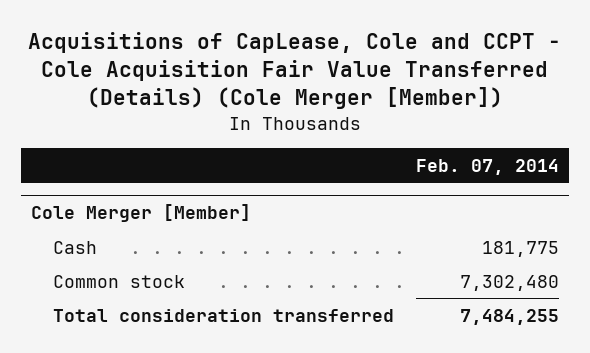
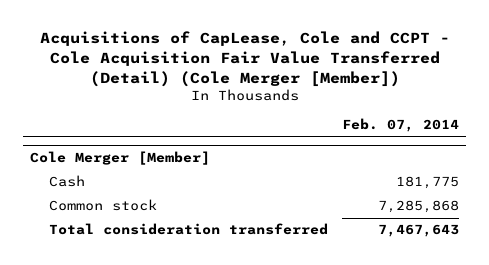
- Acquisitions of CapLease, Cole and CCPT - Cole Acquisition Fair Value Transferred (Details) (Cole Merger [Member])
+ Acquisitions of CapLease, Cole and CCPT - Cole Acquisition Fair Value Transferred (Detail) (Cole Merger [Member])
@ Cole Merger [Member]
- Common stock | 7,302,480
- Total consideration transferred | 7,484,255
+ Common stock | 7,285,868
+ Total consideration transferred | 7,467,643

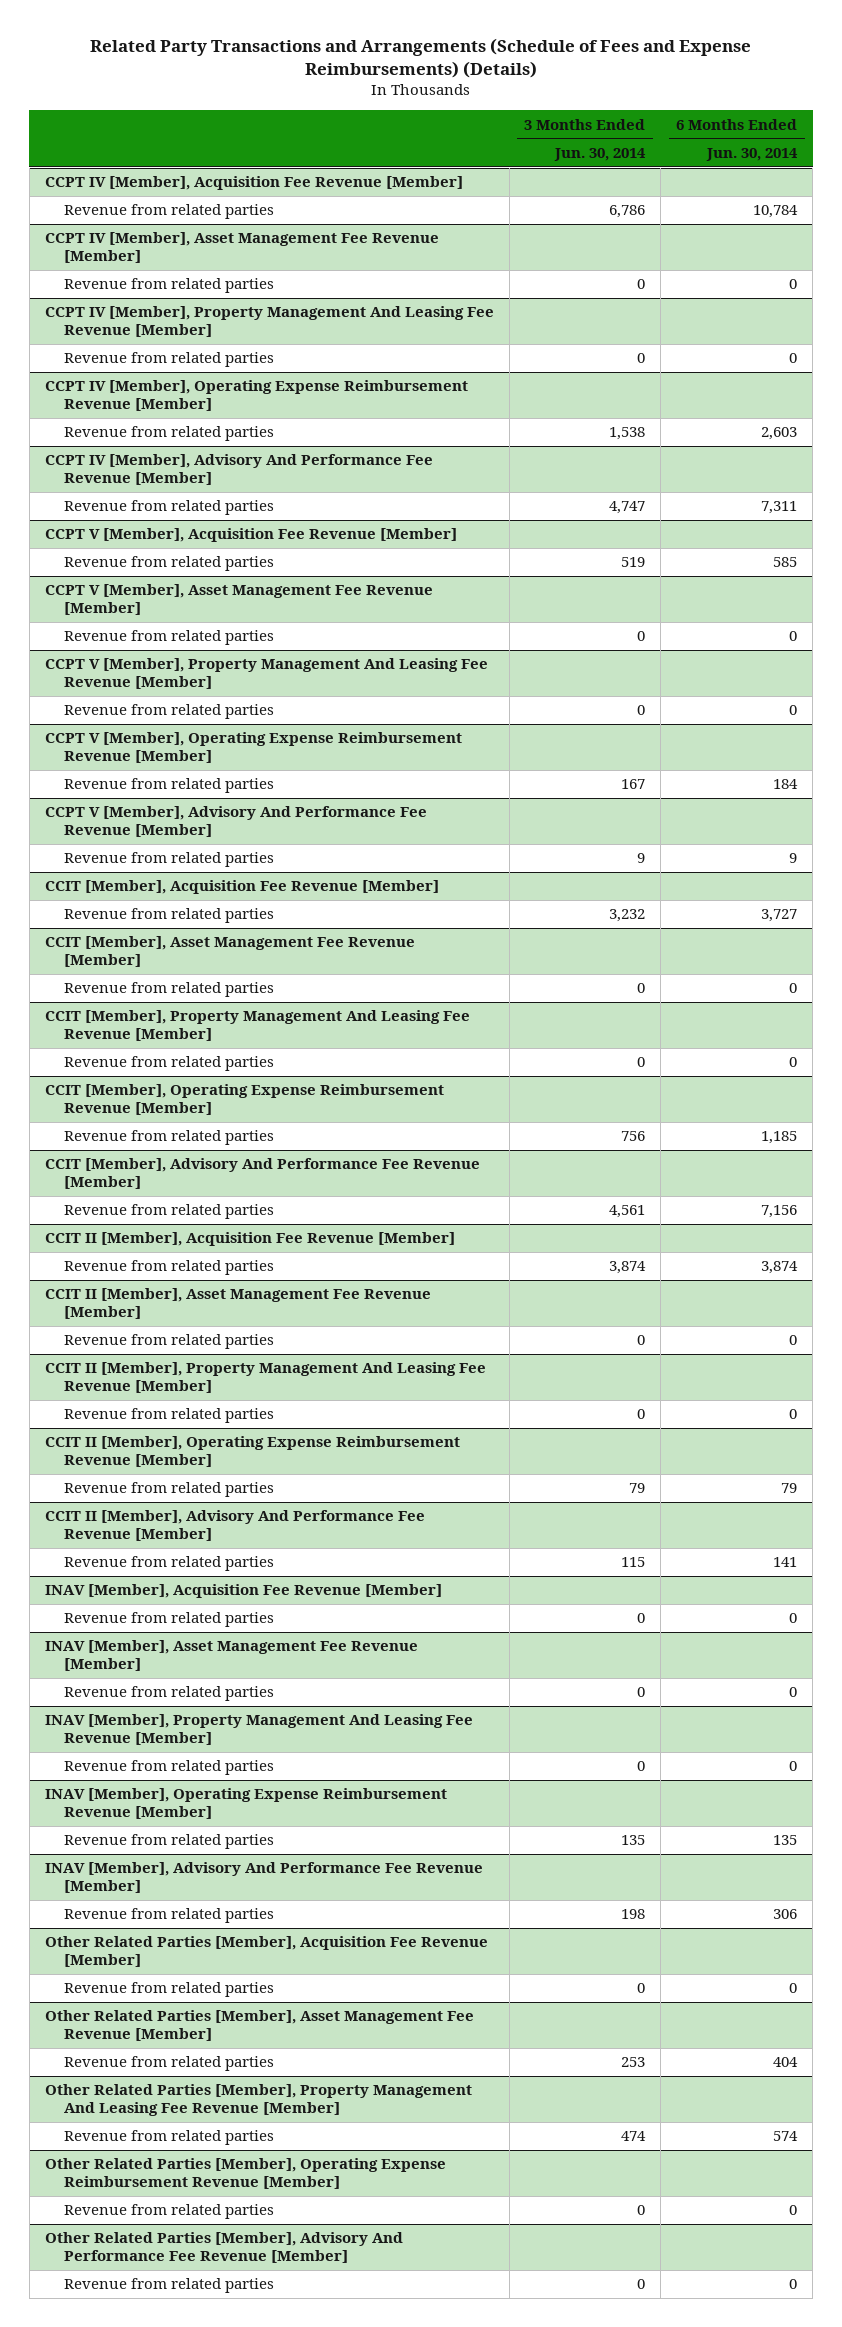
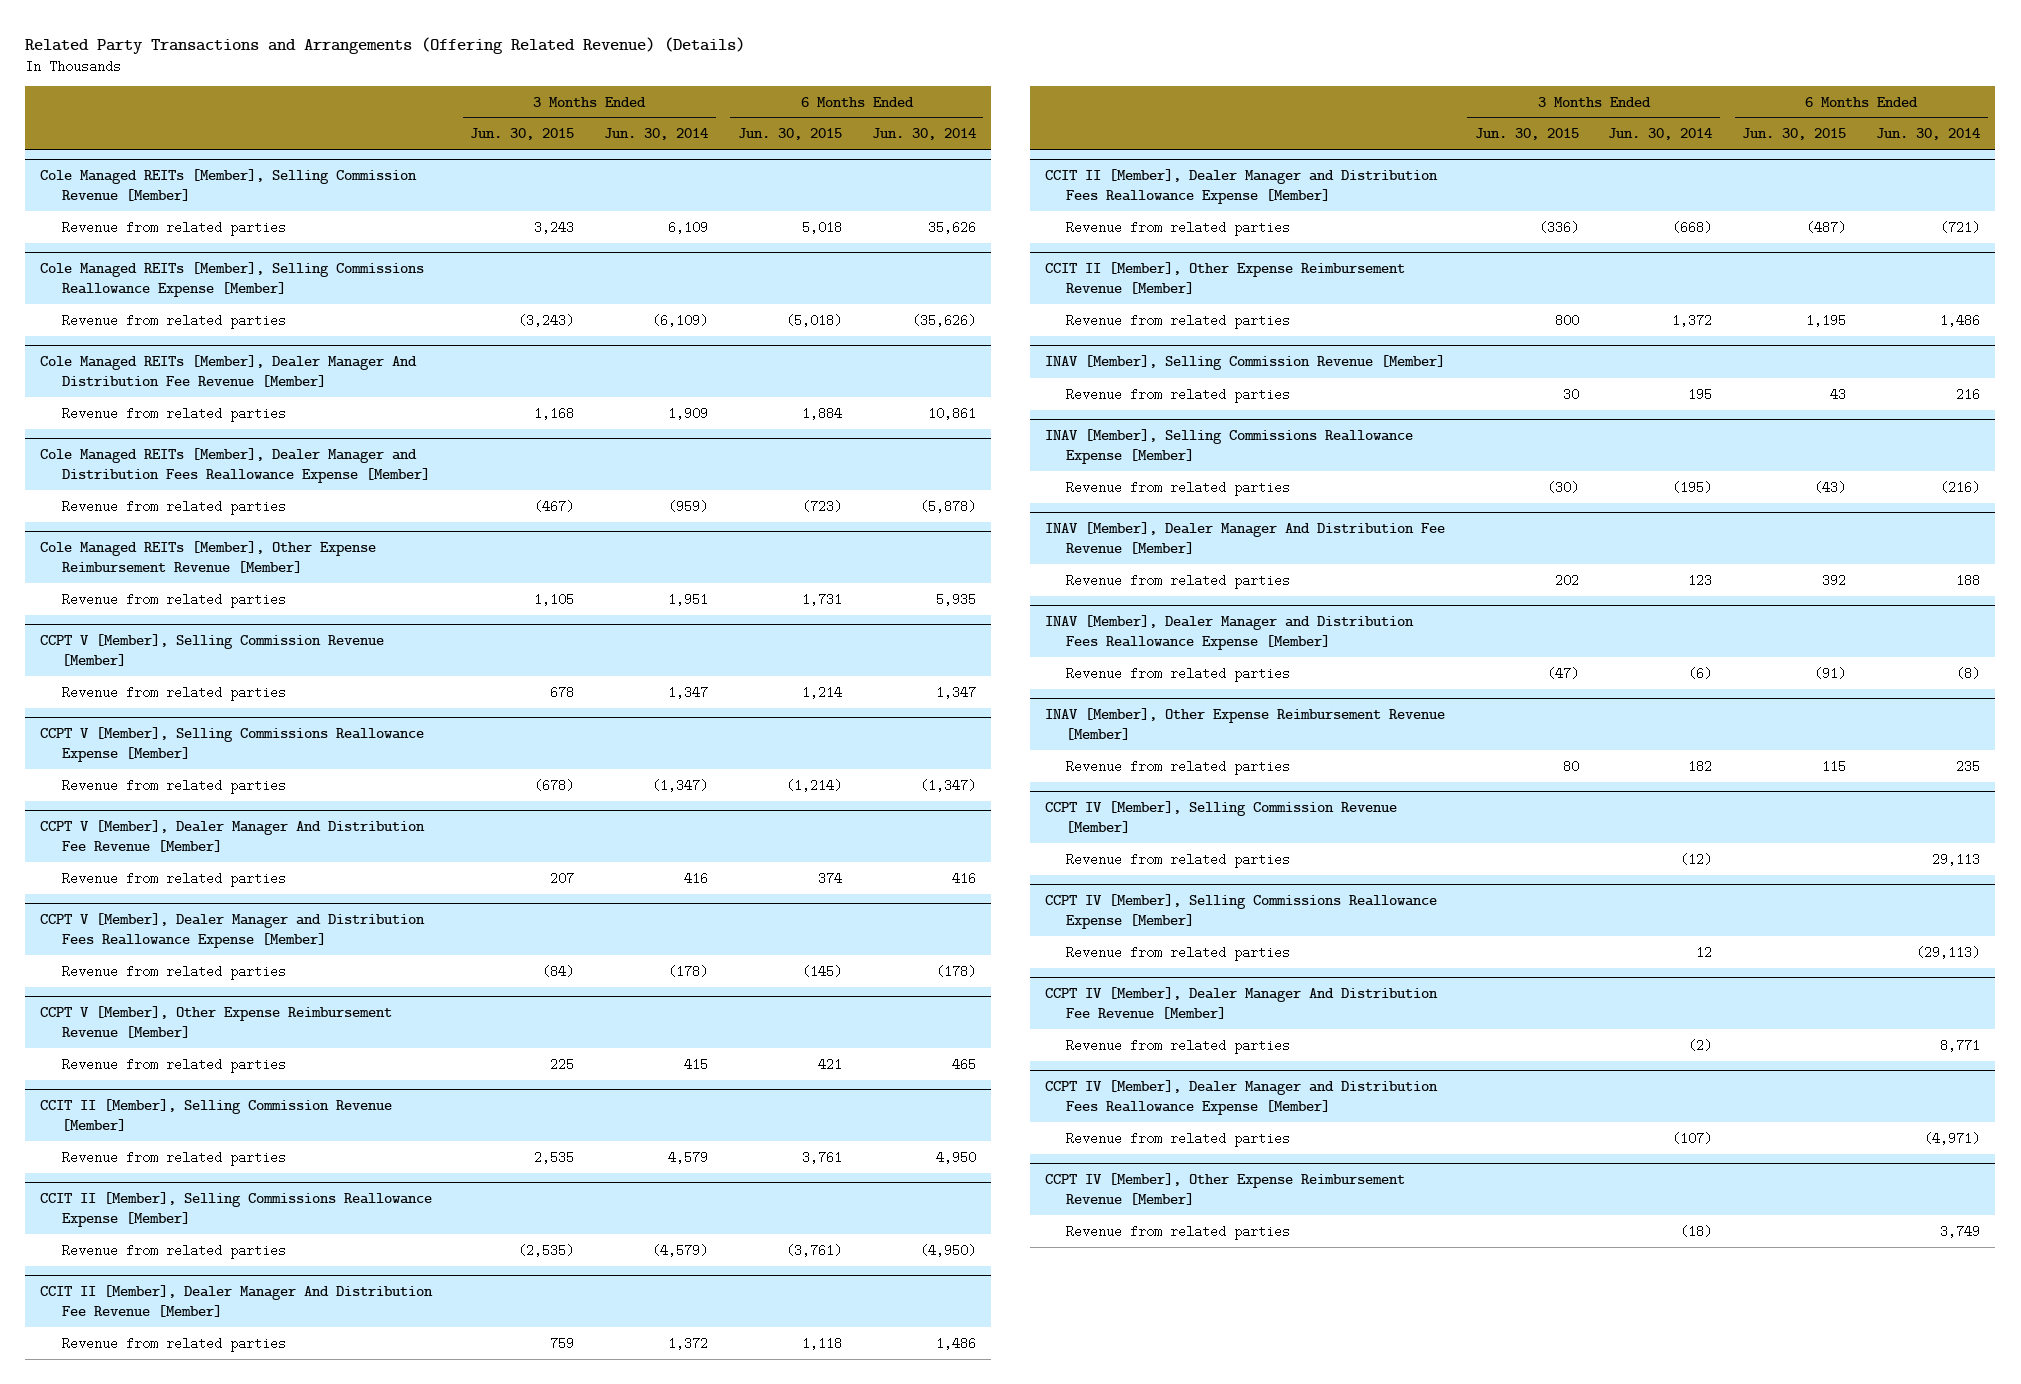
- Related Party Transactions and Arrangements (Schedule of Fees and Expense Reimbursements) (Details)
+ Related Party Transactions and Arrangements (Offering Related Revenue) (Details)
- | 3 Months Ended Jun. 30, 2014 | 6 Months Ended Jun. 30, 2014
+ | 3 Months Ended Jun. 30, 2015 | 3 Months Ended Jun. 30, 2014 | 6 Months Ended Jun. 30, 2015 | 6 Months Ended Jun. 30, 2014
- CCPT IV [Member], Acquisition Fee Revenue [Member]
- Revenue from related parties | 6,786 | 10,784
- CCPT IV [Member], Asset Management Fee Revenue [Member]
- Revenue from related parties | 0 | 0
- CCPT IV [Member], Property Management And Leasing Fee Revenue [Member]
- Revenue from related parties | 0 | 0
- CCPT IV [Member], Operating Expense Reimbursement Revenue [Member]
- Revenue from related parties | 1,538 | 2,603
- CCPT IV [Member], Advisory And Performance Fee Revenue [Member]
- Revenue from related parties | 4,747 | 7,311
- CCPT V [Member], Acquisition Fee Revenue [Member]
- Revenue from related parties | 519 | 585
- CCPT V [Member], Asset Management Fee Revenue [Member]
- Revenue from related parties | 0 | 0
- CCPT V [Member], Property Management And Leasing Fee Revenue [Member]
- Revenue from related parties | 0 | 0
- CCPT V [Member], Operating Expense Reimbursement Revenue [Member]
- Revenue from related parties | 167 | 184
- CCPT V [Member], Advisory And Performance Fee Revenue [Member]
- Revenue from related parties | 9 | 9
- CCIT [Member], Acquisition Fee Revenue [Member]
- Revenue from related parties | 3,232 | 3,727
- CCIT [Member], Asset Management Fee Revenue [Member]
- Revenue from related parties | 0 | 0
- CCIT [Member], Property Management And Leasing Fee Revenue [Member]
- Revenue from related parties | 0 | 0
- CCIT [Member], Operating Expense Reimbursement Revenue [Member]
- Revenue from related parties | 756 | 1,185
- CCIT [Member], Advisory And Performance Fee Revenue [Member]
- Revenue from related parties | 4,561 | 7,156
- CCIT II [Member], Acquisition Fee Revenue [Member]
- Revenue from related parties | 3,874 | 3,874
- CCIT II [Member], Asset Management Fee Revenue [Member]
- Revenue from related parties | 0 | 0
- CCIT II [Member], Property Management And Leasing Fee Revenue [Member]
- Revenue from related parties | 0 | 0
- CCIT II [Member], Operating Expense Reimbursement Revenue [Member]
- Revenue from related parties | 79 | 79
- CCIT II [Member], Advisory And Performance Fee Revenue [Member]
- Revenue from related parties | 115 | 141
- INAV [Member], Acquisition Fee Revenue [Member]
- Revenue from related parties | 0 | 0
- INAV [Member], Asset Management Fee Revenue [Member]
- Revenue from related parties | 0 | 0
- INAV [Member], Property Management And Leasing Fee Revenue [Member]
- Revenue from related parties | 0 | 0
- INAV [Member], Operating Expense Reimbursement Revenue [Member]
- Revenue from related parties | 135 | 135
- INAV [Member], Advisory And Performance Fee Revenue [Member]
- Revenue from related parties | 198 | 306
- Other Related Parties [Member], Acquisition Fee Revenue [Member]
- Revenue from related parties | 0 | 0
- Other Related Parties [Member], Asset Management Fee Revenue [Member]
- Revenue from related parties | 253 | 404
- Other Related Parties [Member], Property Management And Leasing Fee Revenue [Member]
- Revenue from related parties | 474 | 574
- Other Related Parties [Member], Operating Expense Reimbursement Revenue [Member]
- Revenue from related parties | 0 | 0
- Other Related Parties [Member], Advisory And Performance Fee Revenue [Member]
- Revenue from related parties | 0 | 0
+ Cole Managed REITs [Member], Selling Commission Revenue [Member]
+ Revenue from related parties | 3,243 | 6,109 | 5,018 | 35,626
+ Cole Managed REITs [Member], Selling Commissions Reallowance Expense [Member]
+ Revenue from related parties | (3,243) | (6,109) | (5,018) | (35,626)
+ Cole Managed REITs [Member], Dealer Manager And Distribution Fee Revenue [Member]
+ Revenue from related parties | 1,168 | 1,909 | 1,884 | 10,861
+ Cole Managed REITs [Member], Dealer Manager and Distribution Fees Reallowance Expense [Member]
+ Revenue from related parties | (467) | (959) | (723) | (5,878)
+ Cole Managed REITs [Member], Other Expense Reimbursement Revenue [Member]
+ Revenue from related parties | 1,105 | 1,951 | 1,731 | 5,935
+ CCPT V [Member], Selling Commission Revenue [Member]
+ Revenue from related parties | 678 | 1,347 | 1,214 | 1,347
+ CCPT V [Member], Selling Commissions Reallowance Expense [Member]
+ Revenue from related parties | (678) | (1,347) | (1,214) | (1,347)
+ CCPT V [Member], Dealer Manager And Distribution Fee Revenue [Member]
+ Revenue from related parties | 207 | 416 | 374 | 416
+ CCPT V [Member], Dealer Manager and Distribution Fees Reallowance Expense [Member]
+ Revenue from related parties | (84) | (178) | (145) | (178)
+ CCPT V [Member], Other Expense Reimbursement Revenue [Member]
+ Revenue from related parties | 225 | 415 | 421 | 465
+ CCIT II [Member], Selling Commission Revenue [Member]
+ Revenue from related parties | 2,535 | 4,579 | 3,761 | 4,950
+ CCIT II [Member], Selling Commissions Reallowance Expense [Member]
+ Revenue from related parties | (2,535) | (4,579) | (3,761) | (4,950)
+ CCIT II [Member], Dealer Manager And Distribution Fee Revenue [Member]
+ Revenue from related parties | 759 | 1,372 | 1,118 | 1,486
+ CCIT II [Member], Dealer Manager and Distribution Fees Reallowance Expense [Member]
+ Revenue from related parties | (336) | (668) | (487) | (721)
+ CCIT II [Member], Other Expense Reimbursement Revenue [Member]
+ Revenue from related parties | 800 | 1,372 | 1,195 | 1,486
+ INAV [Member], Selling Commission Revenue [Member]
+ Revenue from related parties | 30 | 195 | 43 | 216
+ INAV [Member], Selling Commissions Reallowance Expense [Member]
+ Revenue from related parties | (30) | (195) | (43) | (216)
+ INAV [Member], Dealer Manager And Distribution Fee Revenue [Member]
+ Revenue from related parties | 202 | 123 | 392 | 188
+ INAV [Member], Dealer Manager and Distribution Fees Reallowance Expense [Member]
+ Revenue from related parties | (47) | (6) | (91) | (8)
+ INAV [Member], Other Expense Reimbursement Revenue [Member]
+ Revenue from related parties | 80 | 182 | 115 | 235
+ CCPT IV [Member], Selling Commission Revenue [Member]
+ Revenue from related parties | | (12) | | 29,113
+ CCPT IV [Member], Selling Commissions Reallowance Expense [Member]
+ Revenue from related parties | | 12 | | (29,113)
+ CCPT IV [Member], Dealer Manager And Distribution Fee Revenue [Member]
+ Revenue from related parties | | (2) | | 8,771
+ CCPT IV [Member], Dealer Manager and Distribution Fees Reallowance Expense [Member]
+ Revenue from related parties | | (107) | | (4,971)
+ CCPT IV [Member], Other Expense Reimbursement Revenue [Member]
+ Revenue from related parties | | (18) | | 3,749

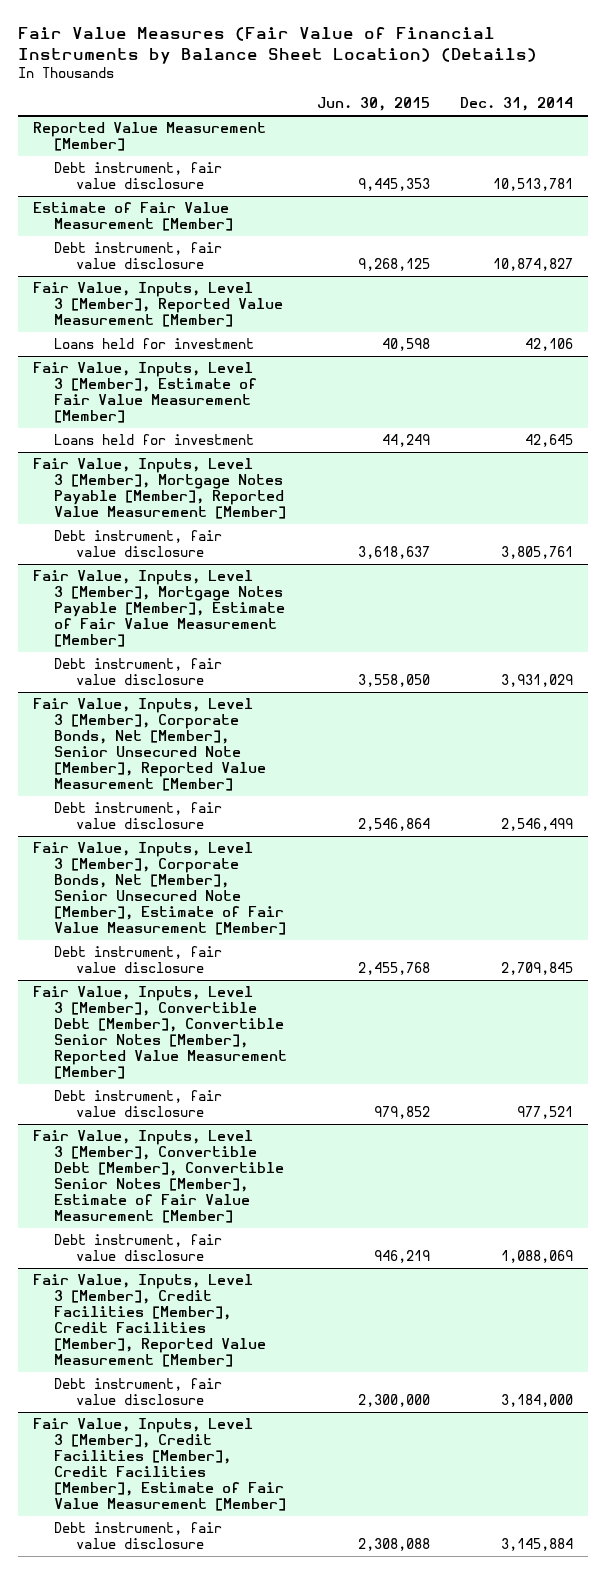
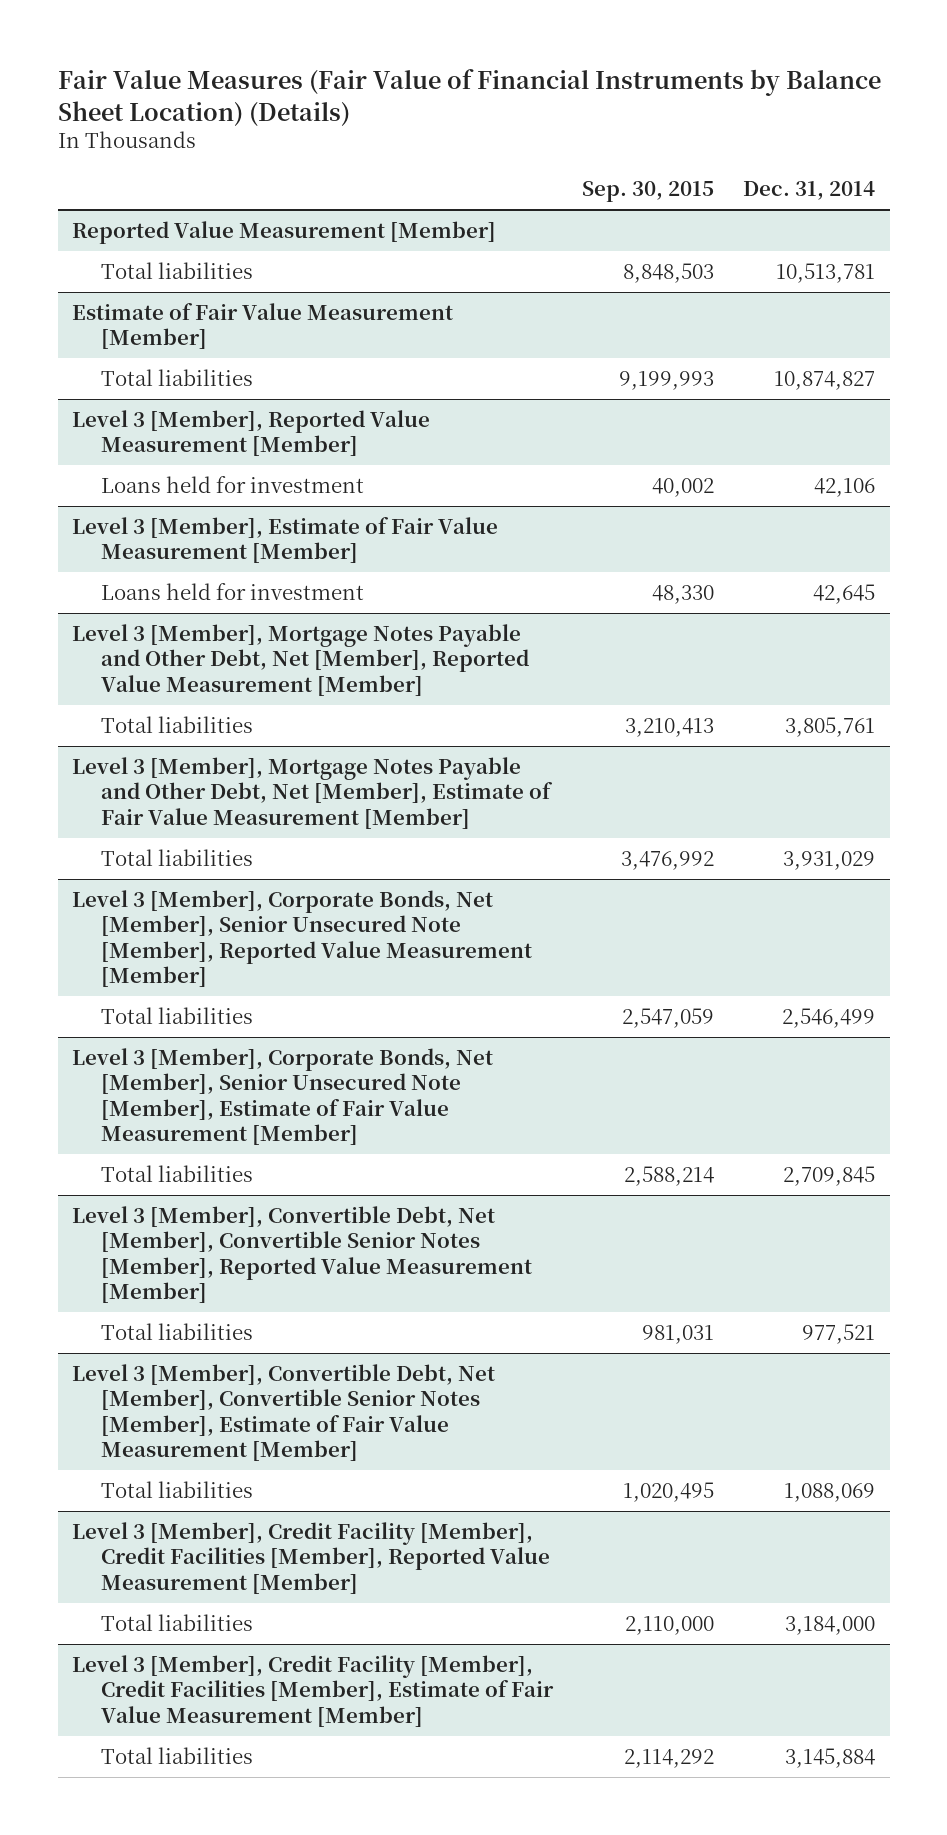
- | Jun. 30, 2015 | Dec. 31, 2014
+ | Sep. 30, 2015 | Dec. 31, 2014
@ Reported Value Measurement [Member]
- Debt instrument, fair value disclosure | 9,445,353 | 10,513,781
+ Total liabilities | 8,848,503 | 10,513,781
@ Estimate of Fair Value Measurement [Member]
- Debt instrument, fair value disclosure | 9,268,125 | 10,874,827
- Fair Value, Inputs, Level 3 [Member], Reported Value Measurement [Member]
@ Estimate of Fair Value Measurement [Member]
+ Total liabilities | 9,199,993 | 10,874,827
+ Level 3 [Member], Reported Value Measurement [Member]
- Fair Value, Inputs, Level 3 [Member], Estimate of Fair Value Measurement [Member]
+ Level 3 [Member], Estimate of Fair Value Measurement [Member]
- Fair Value, Inputs, Level 3 [Member], Mortgage Notes Payable [Member], Reported Value Measurement [Member]
- Debt instrument, fair value disclosure | 3,618,637 | 3,805,761
- Fair Value, Inputs, Level 3 [Member], Mortgage Notes Payable [Member], Estimate of Fair Value Measurement [Member]
- Debt instrument, fair value disclosure | 3,558,050 | 3,931,029
- Fair Value, Inputs, Level 3 [Member], Corporate Bonds, Net [Member], Senior Unsecured Note [Member], Reported Value Measurement [Member]
- Debt instrument, fair value disclosure | 2,546,864 | 2,546,499
- Fair Value, Inputs, Level 3 [Member], Corporate Bonds, Net [Member], Senior Unsecured Note [Member], Estimate of Fair Value Measurement [Member]
- Debt instrument, fair value disclosure | 2,455,768 | 2,709,845
- Fair Value, Inputs, Level 3 [Member], Convertible Debt [Member], Convertible Senior Notes [Member], Reported Value Measurement [Member]
- Debt instrument, fair value disclosure | 979,852 | 977,521
- Fair Value, Inputs, Level 3 [Member], Convertible Debt [Member], Convertible Senior Notes [Member], Estimate of Fair Value Measurement [Member]
- Debt instrument, fair value disclosure | 946,219 | 1,088,069
- Fair Value, Inputs, Level 3 [Member], Credit Facilities [Member], Credit Facilities [Member], Reported Value Measurement [Member]
- Debt instrument, fair value disclosure | 2,300,000 | 3,184,000
- Fair Value, Inputs, Level 3 [Member], Credit Facilities [Member], Credit Facilities [Member], Estimate of Fair Value Measurement [Member]
- Debt instrument, fair value disclosure | 2,308,088 | 3,145,884
+ Level 3 [Member], Mortgage Notes Payable and Other Debt, Net [Member], Reported Value Measurement [Member]
+ Total liabilities | 3,210,413 | 3,805,761
+ Level 3 [Member], Mortgage Notes Payable and Other Debt, Net [Member], Estimate of Fair Value Measurement [Member]
+ Total liabilities | 3,476,992 | 3,931,029
+ Level 3 [Member], Corporate Bonds, Net [Member], Senior Unsecured Note [Member], Reported Value Measurement [Member]
+ Total liabilities | 2,547,059 | 2,546,499
+ Level 3 [Member], Corporate Bonds, Net [Member], Senior Unsecured Note [Member], Estimate of Fair Value Measurement [Member]
+ Total liabilities | 2,588,214 | 2,709,845
+ Level 3 [Member], Convertible Debt, Net [Member], Convertible Senior Notes [Member], Reported Value Measurement [Member]
+ Total liabilities | 981,031 | 977,521
+ Level 3 [Member], Convertible Debt, Net [Member], Convertible Senior Notes [Member], Estimate of Fair Value Measurement [Member]
+ Total liabilities | 1,020,495 | 1,088,069
+ Level 3 [Member], Credit Facility [Member], Credit Facilities [Member], Reported Value Measurement [Member]
+ Total liabilities | 2,110,000 | 3,184,000
+ Level 3 [Member], Credit Facility [Member], Credit Facilities [Member], Estimate of Fair Value Measurement [Member]
+ Total liabilities | 2,114,292 | 3,145,884

